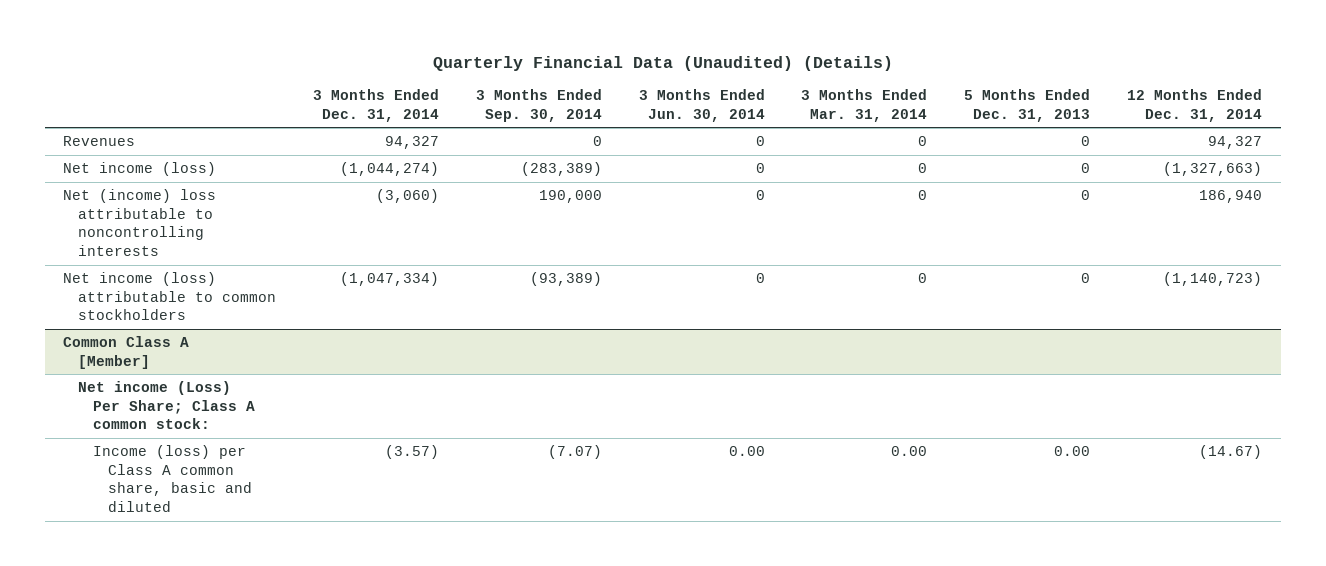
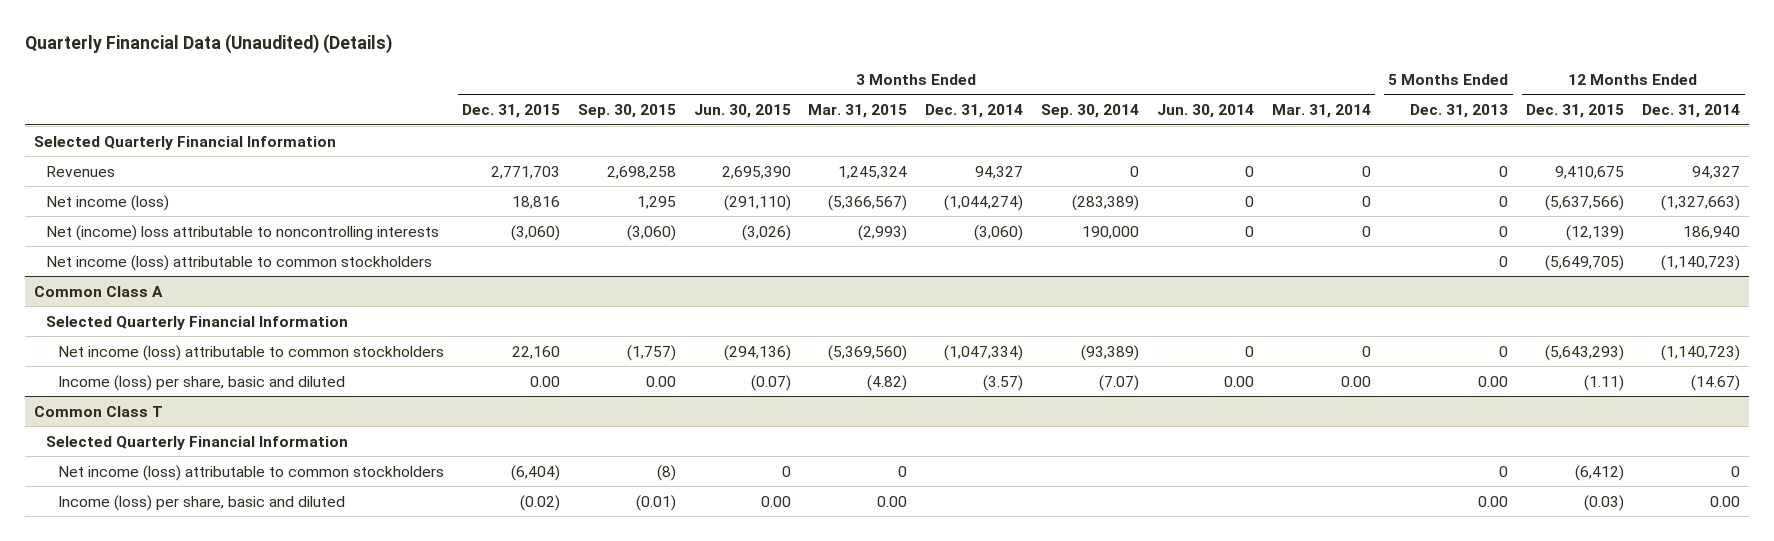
- | 3 Months Ended Dec. 31, 2014 | 3 Months Ended Sep. 30, 2014 | 3 Months Ended Jun. 30, 2014 | 3 Months Ended Mar. 31, 2014 | 5 Months Ended Dec. 31, 2013 | 12 Months Ended Dec. 31, 2014
+ | 3 Months Ended Dec. 31, 2015 | 3 Months Ended Sep. 30, 2015 | 3 Months Ended Jun. 30, 2015 | 3 Months Ended Mar. 31, 2015 | 3 Months Ended Dec. 31, 2014 | 3 Months Ended Sep. 30, 2014 | 3 Months Ended Jun. 30, 2014 | 3 Months Ended Mar. 31, 2014 | 5 Months Ended Dec. 31, 2013 | 12 Months Ended Dec. 31, 2015 | 12 Months Ended Dec. 31, 2014
+ Selected Quarterly Financial Information
+ Net income (loss) attributable to common stockholders | | | | | | | | | 0 | (5,649,705) | (1,140,723)
+ Common Class A
+ Selected Quarterly Financial Information
- Common Class A [Member]
- Net income (Loss) Per Share; Class A common stock:
- Income (loss) per Class A common share, basic and diluted | (3.57) | (7.07) | 0.00 | 0.00 | 0.00 | (14.67)
+ Income (loss) per share, basic and diluted | 0.00 | 0.00 | (0.07) | (4.82) | (3.57) | (7.07) | 0.00 | 0.00 | 0.00 | (1.11) | (14.67)
+ Common Class T
+ Selected Quarterly Financial Information
+ Net income (loss) attributable to common stockholders | (6,404) | (8) | 0 | 0 | | | | | 0 | (6,412) | 0
+ Income (loss) per share, basic and diluted | (0.02) | (0.01) | 0.00 | 0.00 | | | | | 0.00 | (0.03) | 0.00

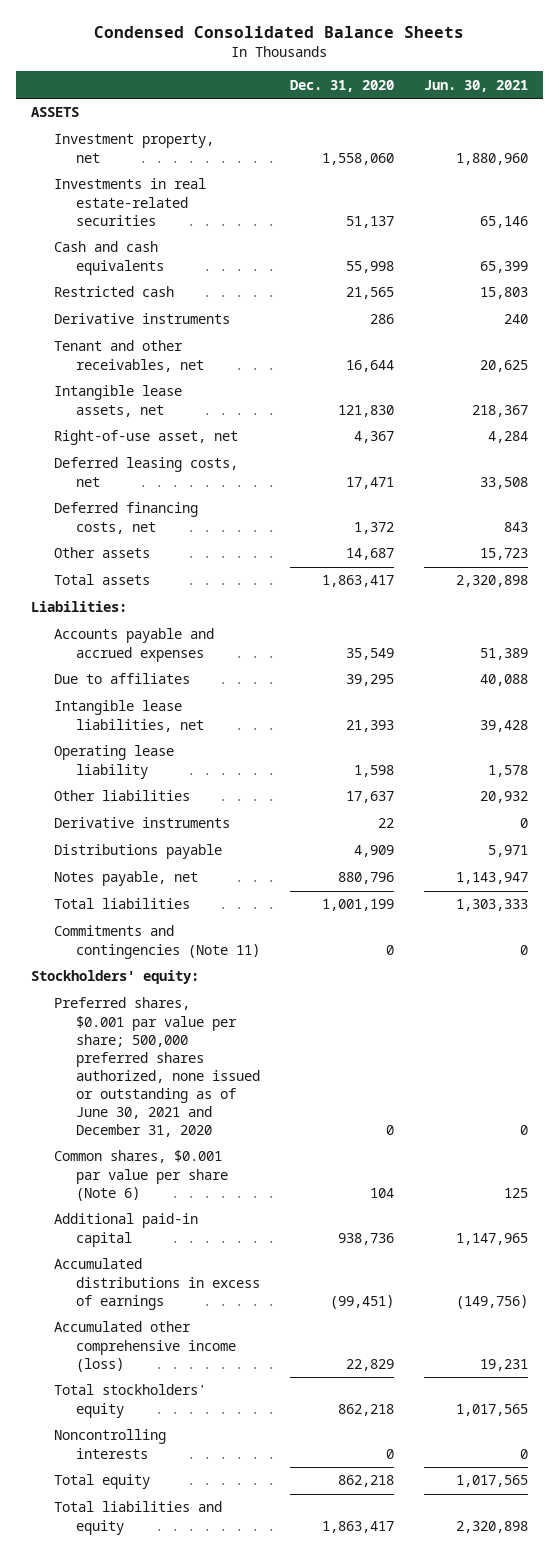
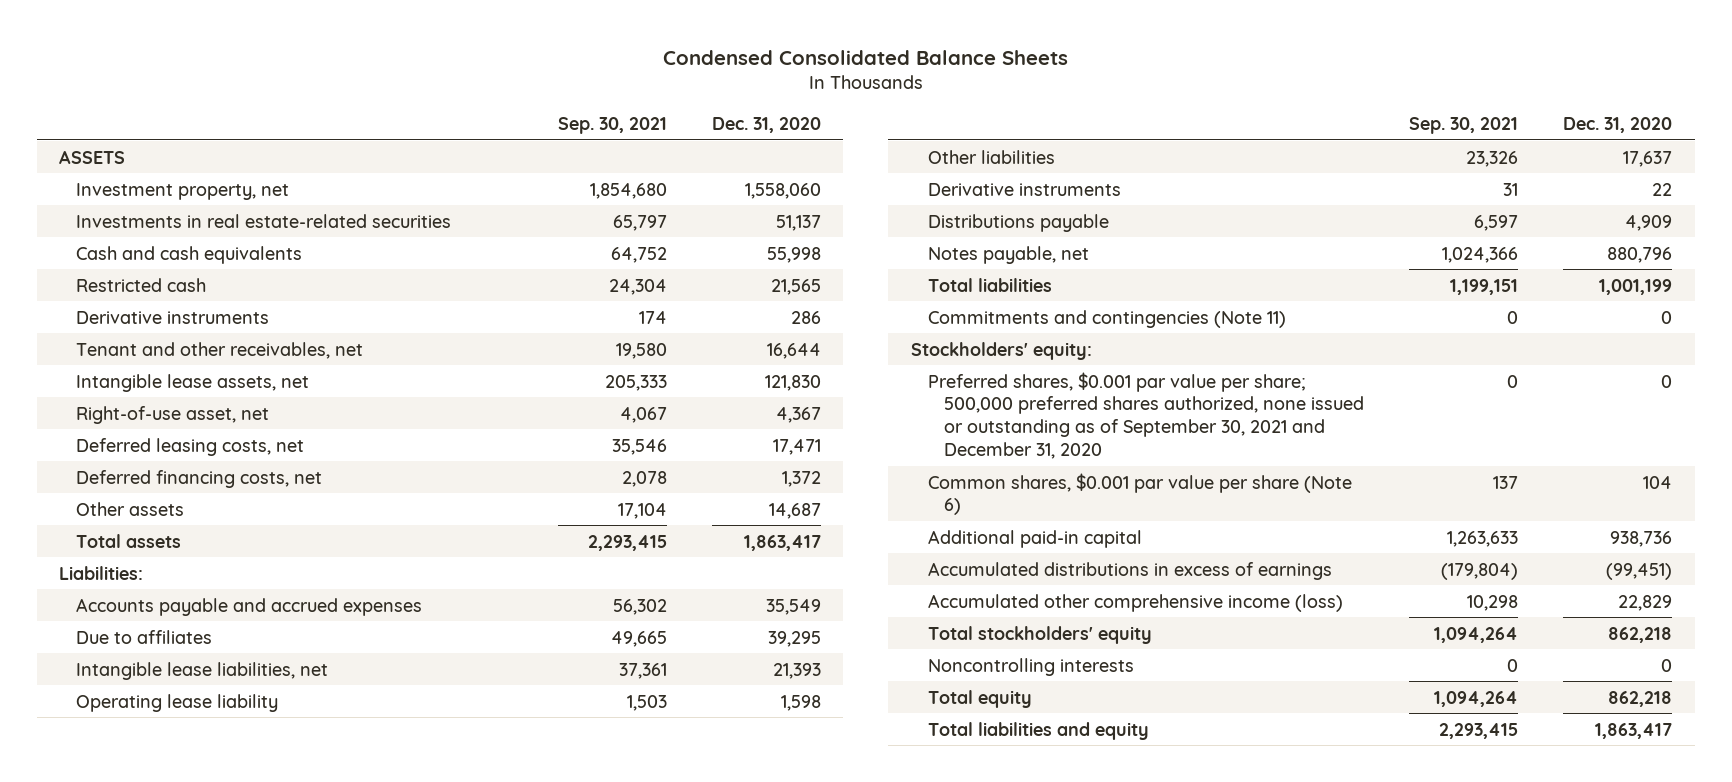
- | Dec. 31, 2020 | Jun. 30, 2021
+ | Sep. 30, 2021 | Dec. 31, 2020
- Preferred shares, $0.001 par value per share; 500,000 preferred shares authorized, none issued or outstanding as of June 30, 2021 and December 31, 2020 | 0 | 0
+ Preferred shares, $0.001 par value per share; 500,000 preferred shares authorized, none issued or outstanding as of September 30, 2021 and December 31, 2020 | 0 | 0

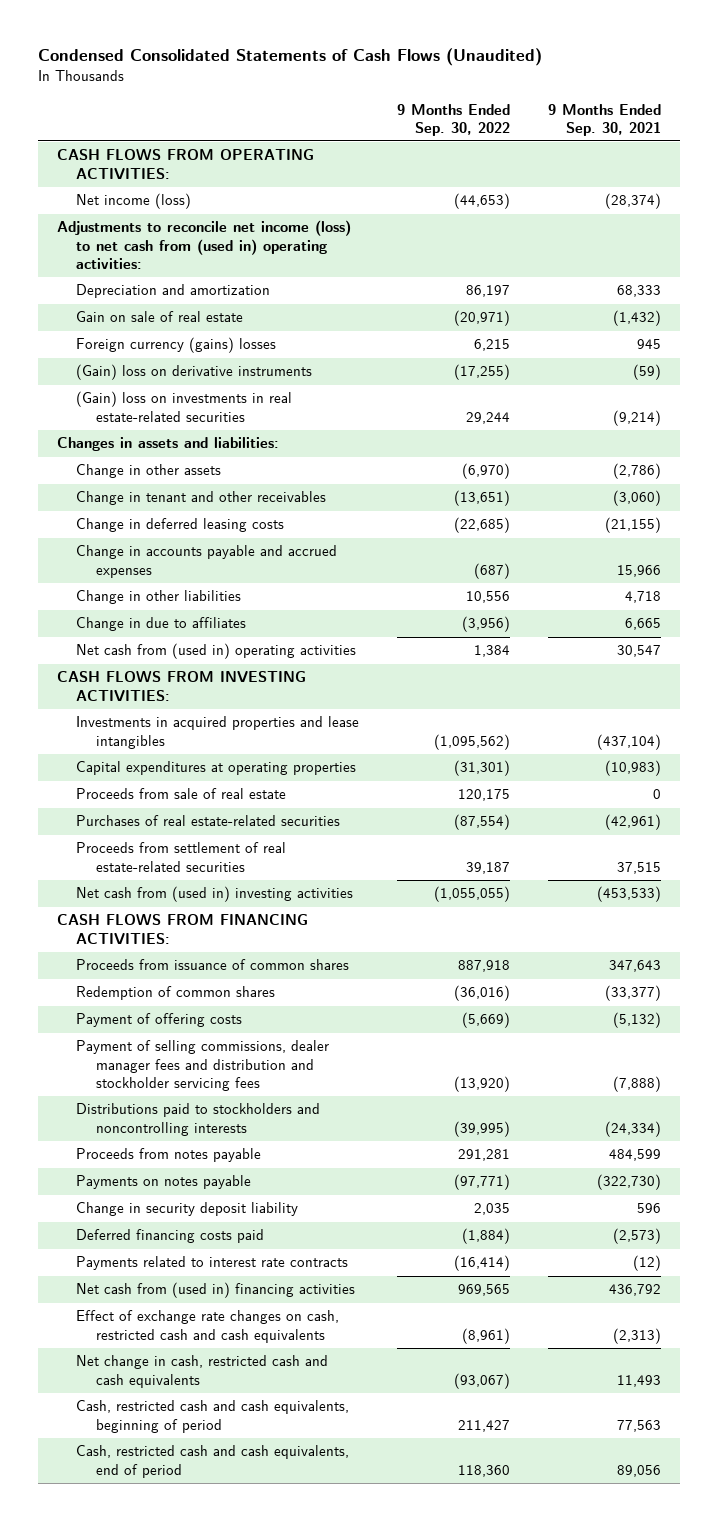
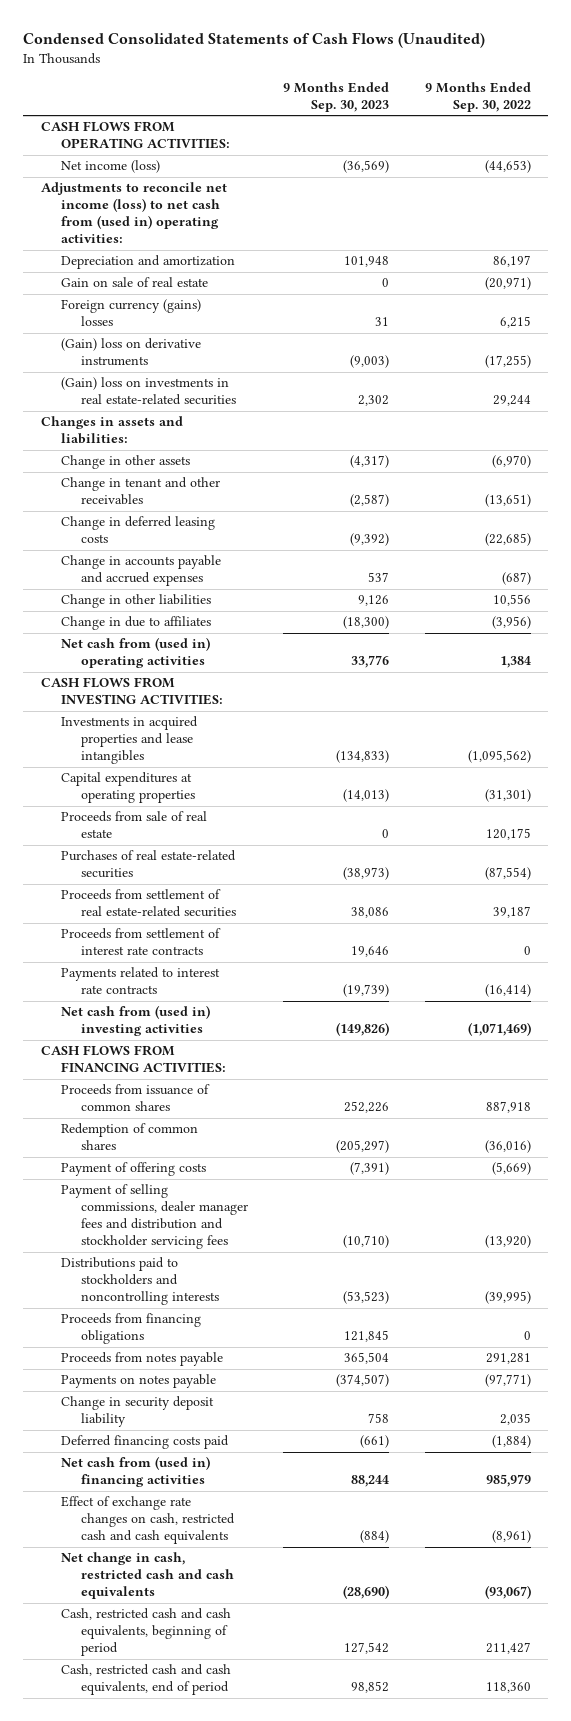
- | 9 Months Ended Sep. 30, 2022 | 9 Months Ended Sep. 30, 2021
+ | 9 Months Ended Sep. 30, 2023 | 9 Months Ended Sep. 30, 2022
- Net cash from (used in) investing activities | (1,055,055) | (453,533)
+ Proceeds from settlement of interest rate contracts | 19,646 | 0
moved up: Payments related to interest rate contracts | (19,739) | (16,414)
+ Net cash from (used in) investing activities | (149,826) | (1,071,469)
+ Proceeds from financing obligations | 121,845 | 0
- Net cash from (used in) financing activities | 969,565 | 436,792
+ Net cash from (used in) financing activities | 88,244 | 985,979

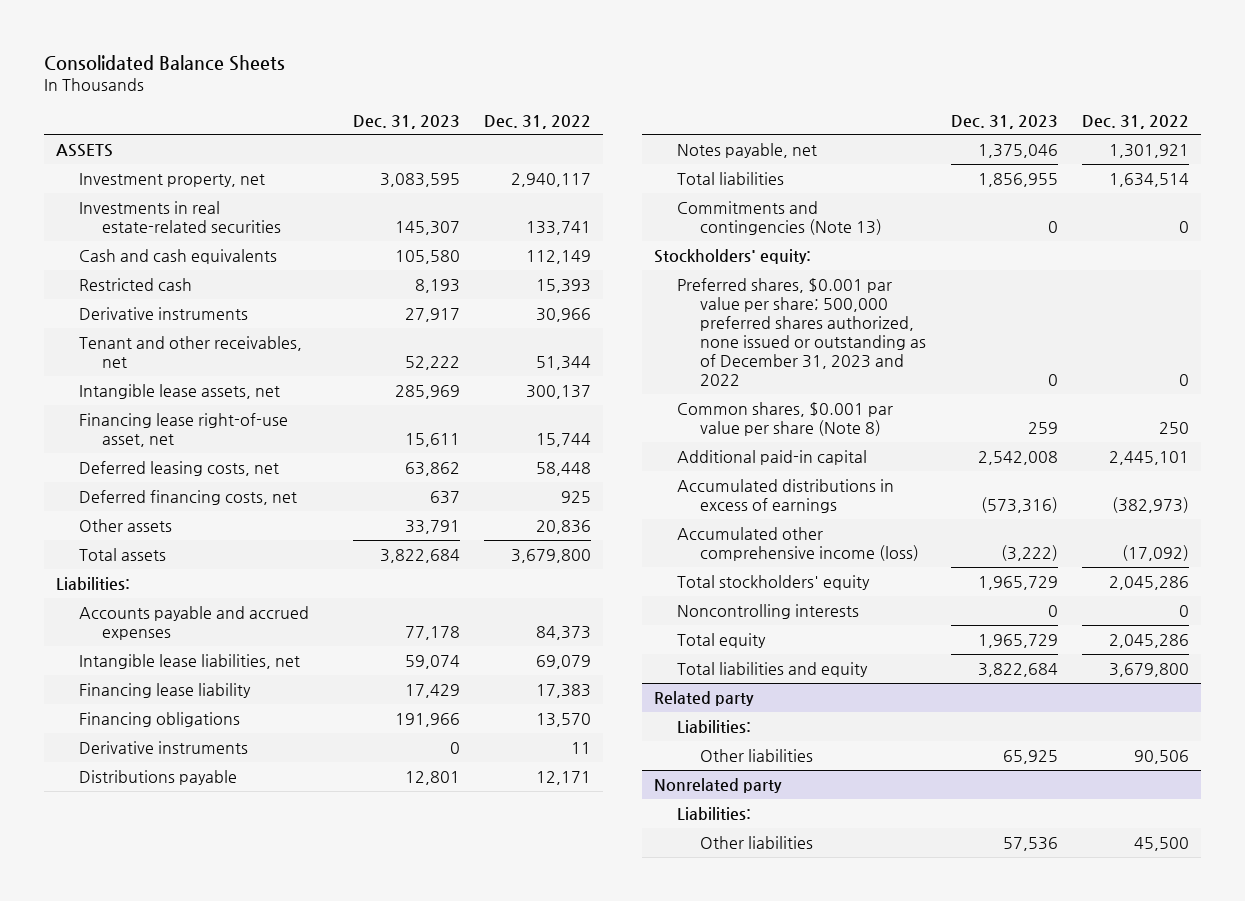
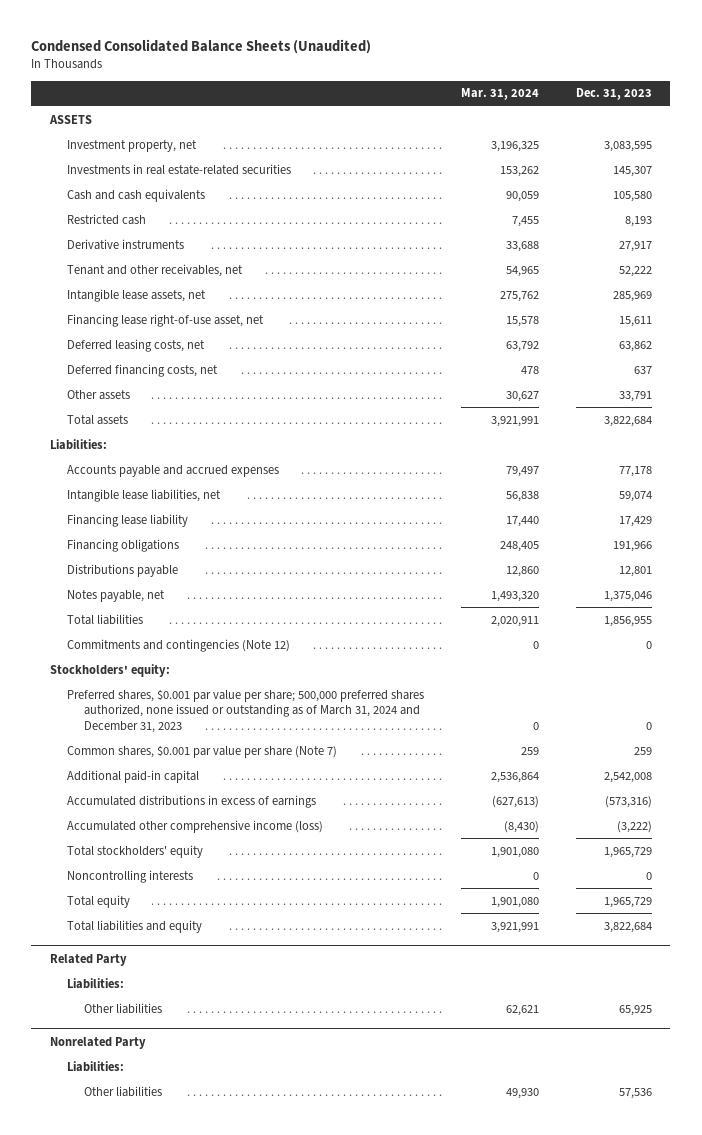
- Consolidated Balance Sheets
+ Condensed Consolidated Balance Sheets (Unaudited)
- | Dec. 31, 2023 | Dec. 31, 2022
+ | Mar. 31, 2024 | Dec. 31, 2023
- Derivative instruments | 0 | 11
- Commitments and contingencies (Note 13) | 0 | 0
+ Commitments and contingencies (Note 12) | 0 | 0
- Preferred shares, $0.001 par value per share; 500,000 preferred shares authorized, none issued or outstanding as of December 31, 2023 and 2022 | 0 | 0
- Common shares, $0.001 par value per share (Note 8) | 259 | 250
+ Preferred shares, $0.001 par value per share; 500,000 preferred shares authorized, none issued or outstanding as of March 31, 2024 and December 31, 2023 | 0 | 0
+ Common shares, $0.001 par value per share (Note 7) | 259 | 259
- Related party
+ Related Party
- Nonrelated party
+ Nonrelated Party

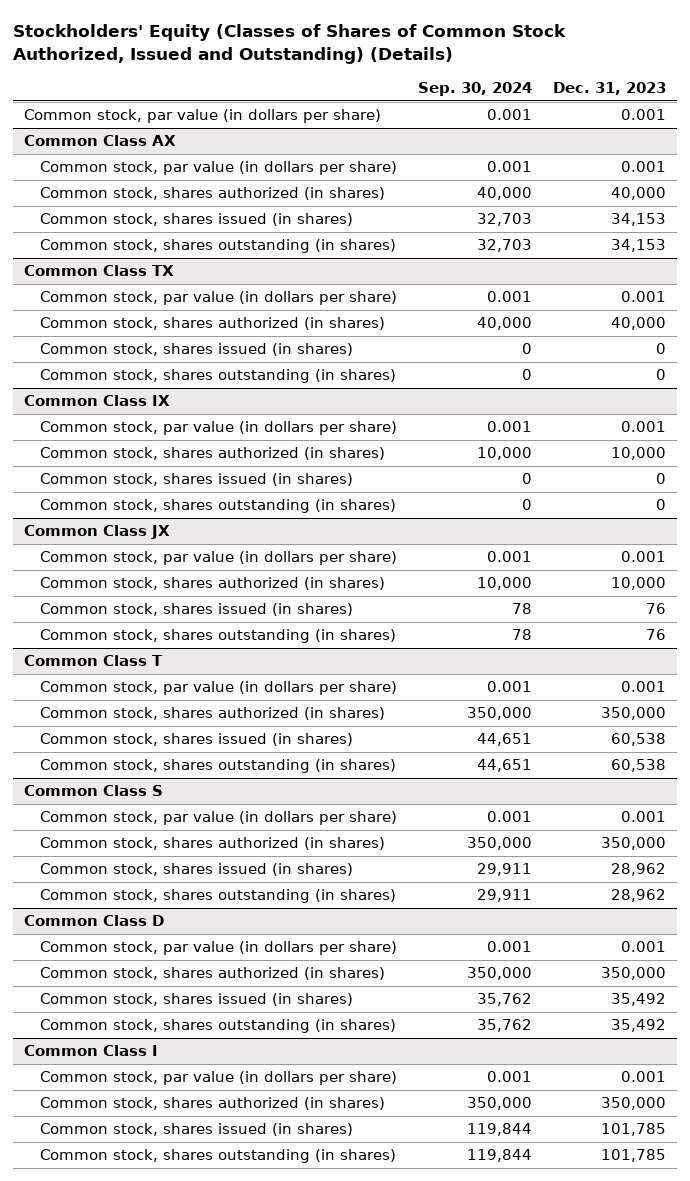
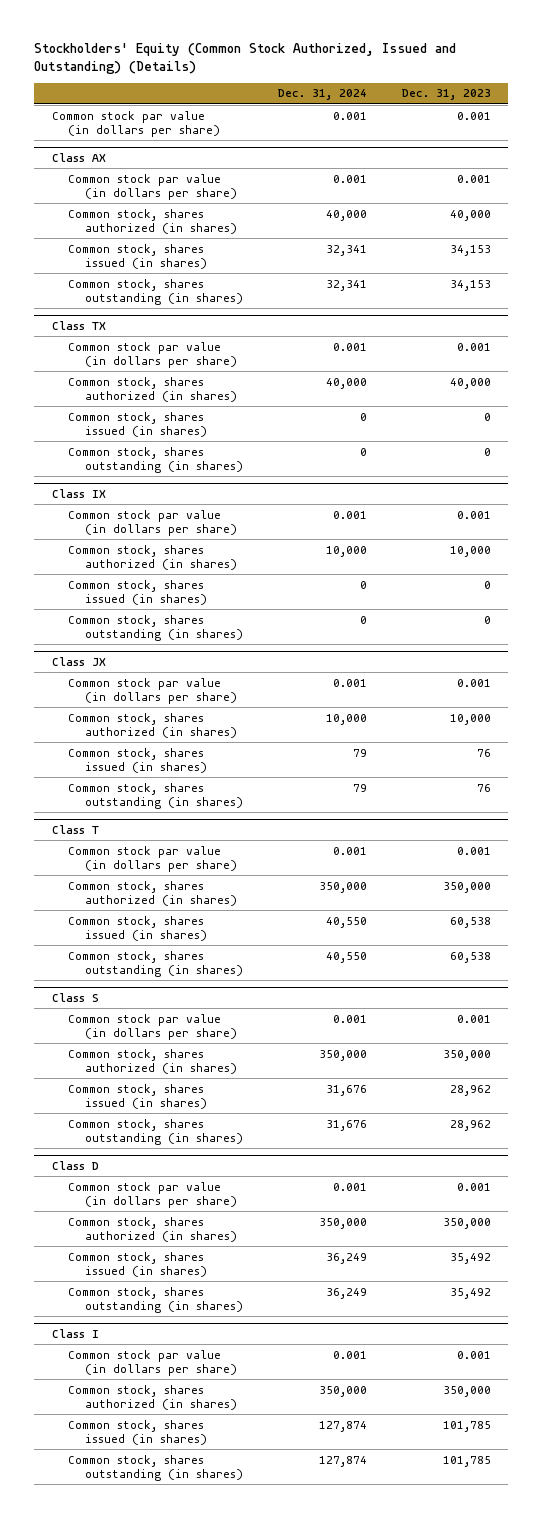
- Stockholders' Equity (Classes of Shares of Common Stock Authorized, Issued and Outstanding) (Details)
+ Stockholders' Equity (Common Stock Authorized, Issued and Outstanding) (Details)
- | Sep. 30, 2024 | Dec. 31, 2023
+ | Dec. 31, 2024 | Dec. 31, 2023
- Common stock, par value (in dollars per share) | 0.001 | 0.001
- Common Class AX
- Common stock, par value (in dollars per share) | 0.001 | 0.001
+ Common stock par value (in dollars per share) | 0.001 | 0.001
+ Class AX
+ Common stock par value (in dollars per share) | 0.001 | 0.001
- Common Class TX
- Common stock, par value (in dollars per share) | 0.001 | 0.001
+ Class TX
+ Common stock par value (in dollars per share) | 0.001 | 0.001
- Common Class IX
- Common stock, par value (in dollars per share) | 0.001 | 0.001
+ Class IX
+ Common stock par value (in dollars per share) | 0.001 | 0.001
- Common Class JX
- Common stock, par value (in dollars per share) | 0.001 | 0.001
+ Class JX
+ Common stock par value (in dollars per share) | 0.001 | 0.001
- Common Class T
- Common stock, par value (in dollars per share) | 0.001 | 0.001
+ Class T
+ Common stock par value (in dollars per share) | 0.001 | 0.001
- Common Class S
- Common stock, par value (in dollars per share) | 0.001 | 0.001
+ Class S
+ Common stock par value (in dollars per share) | 0.001 | 0.001
- Common Class D
- Common stock, par value (in dollars per share) | 0.001 | 0.001
+ Class D
+ Common stock par value (in dollars per share) | 0.001 | 0.001
- Common Class I
- Common stock, par value (in dollars per share) | 0.001 | 0.001
+ Class I
+ Common stock par value (in dollars per share) | 0.001 | 0.001

